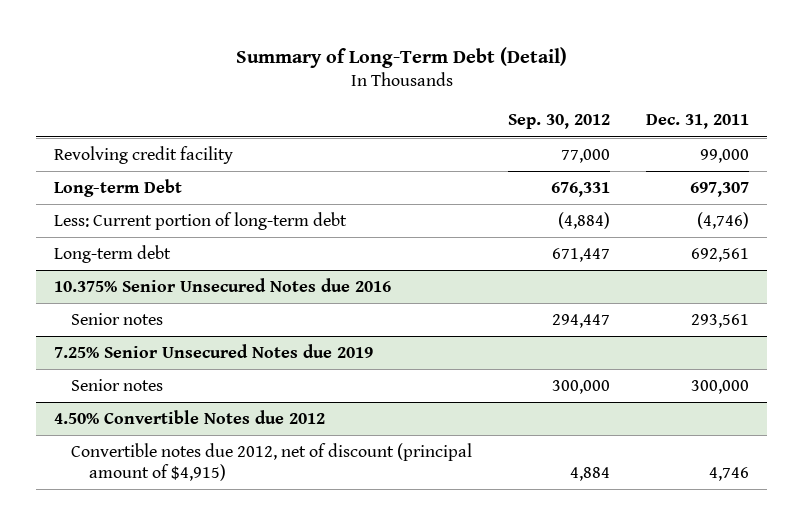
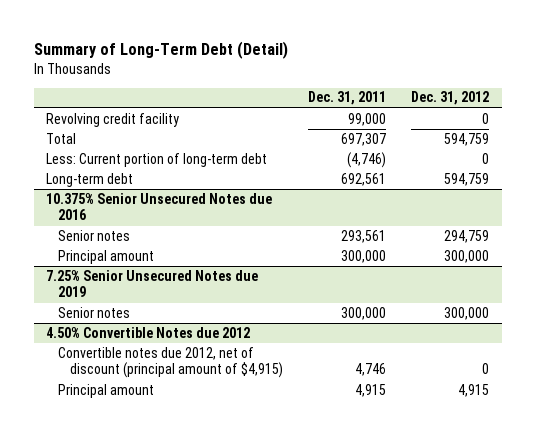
- | Sep. 30, 2012 | Dec. 31, 2011
+ | Dec. 31, 2011 | Dec. 31, 2012
- Long-term Debt | 676,331 | 697,307
+ Total | 697,307 | 594,759
@ 10.375% Senior Unsecured Notes due 2016
+ Principal amount | 300,000 | 300,000
@ 4.50% Convertible Notes due 2012
+ Principal amount | 4,915 | 4,915

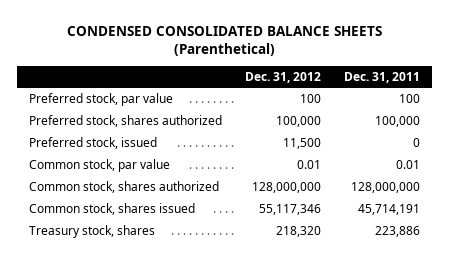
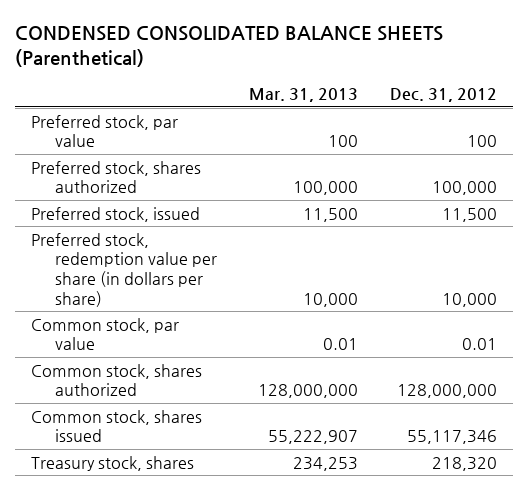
- | Dec. 31, 2012 | Dec. 31, 2011
+ | Mar. 31, 2013 | Dec. 31, 2012
+ Preferred stock, redemption value per share (in dollars per share) | 10,000 | 10,000

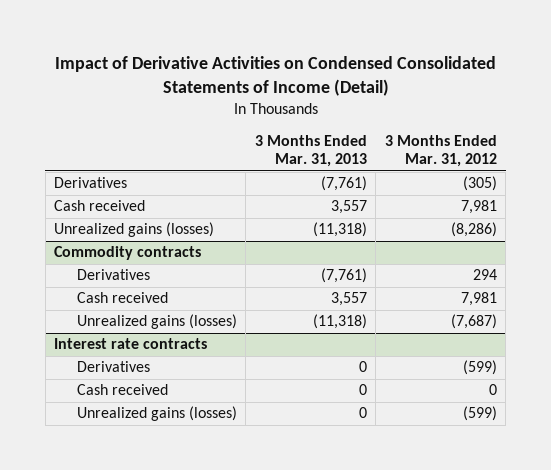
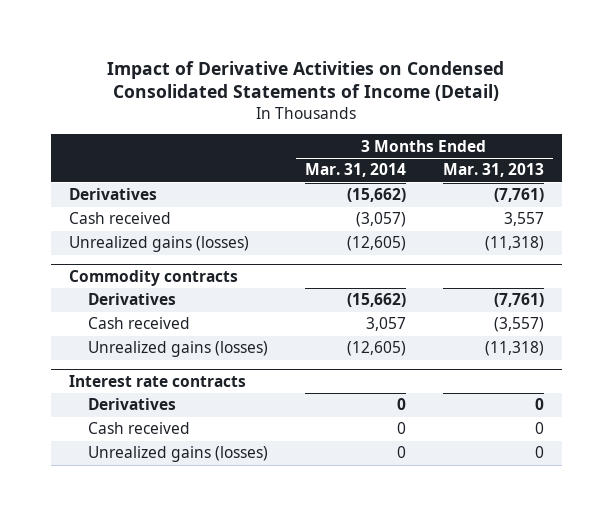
- | 3 Months Ended Mar. 31, 2013 | 3 Months Ended Mar. 31, 2012
+ | 3 Months Ended Mar. 31, 2014 | 3 Months Ended Mar. 31, 2013
@ Commodity contracts
- Cash received | 3,557 | 7,981
+ Cash received | 3,057 | (3,557)

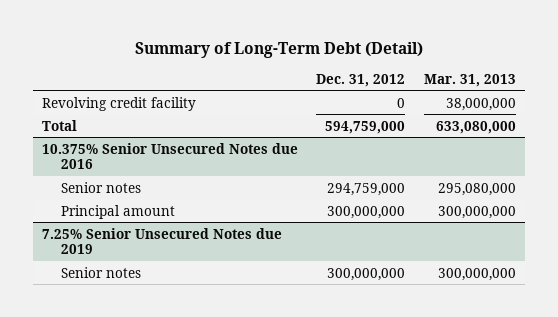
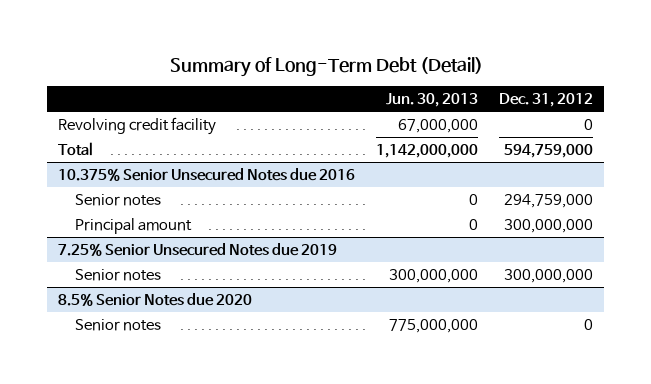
- | Dec. 31, 2012 | Mar. 31, 2013
+ | Jun. 30, 2013 | Dec. 31, 2012
+ 8.5% Senior Notes due 2020
+ Senior notes | 775,000,000 | 0

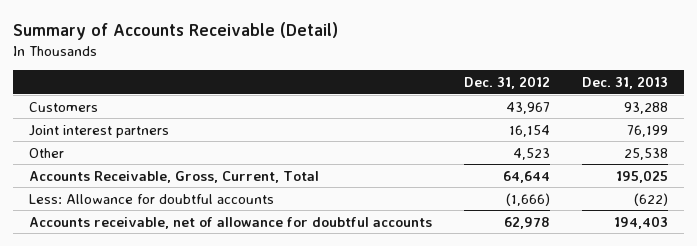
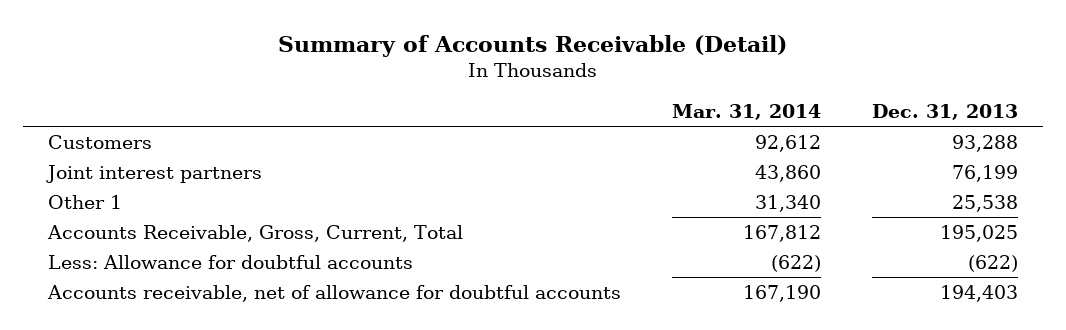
- | Dec. 31, 2012 | Dec. 31, 2013
+ | Mar. 31, 2014 | Dec. 31, 2013
- Other | 4,523 | 25,538
+ Other 1 | 31,340 | 25,538

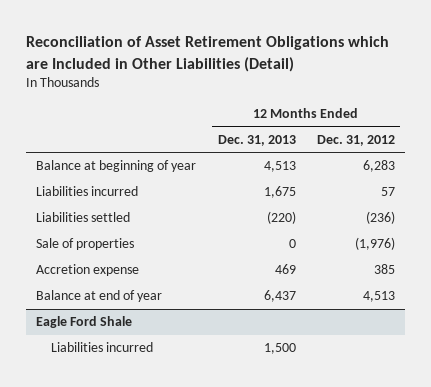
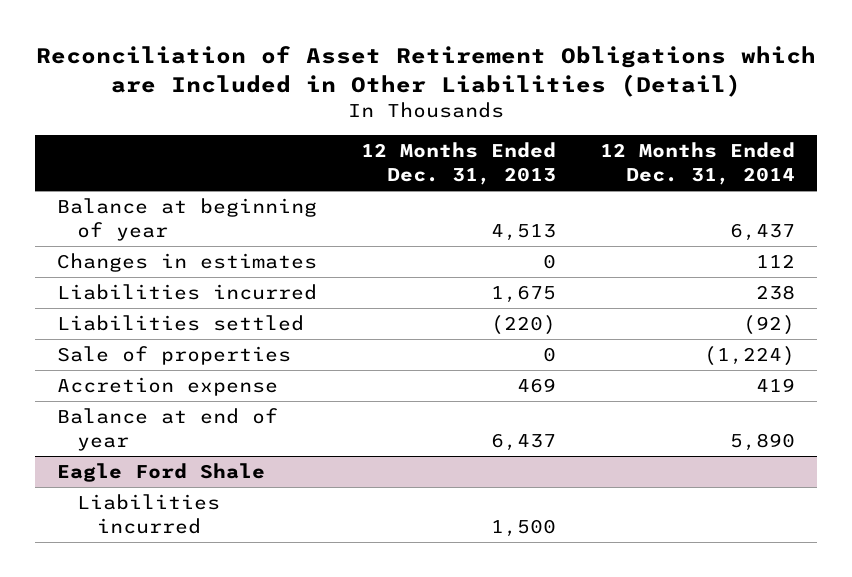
- | 12 Months Ended Dec. 31, 2013 | 12 Months Ended Dec. 31, 2012
+ | 12 Months Ended Dec. 31, 2013 | 12 Months Ended Dec. 31, 2014
+ Changes in estimates | 0 | 112

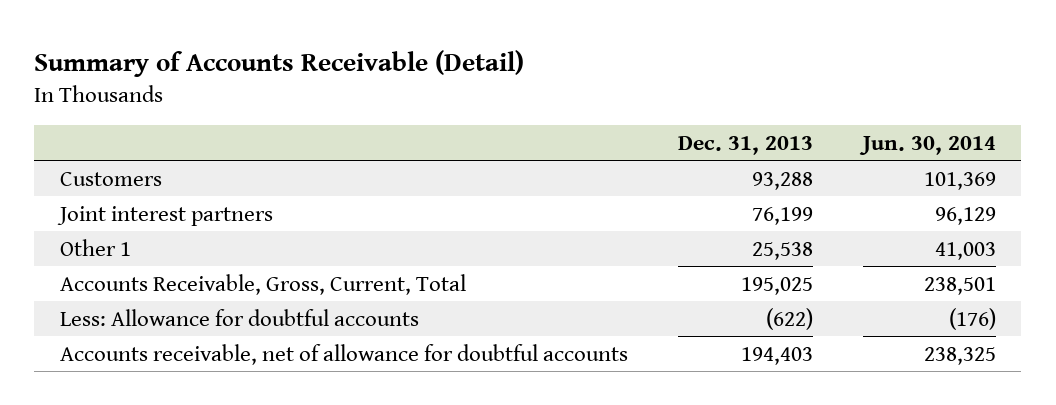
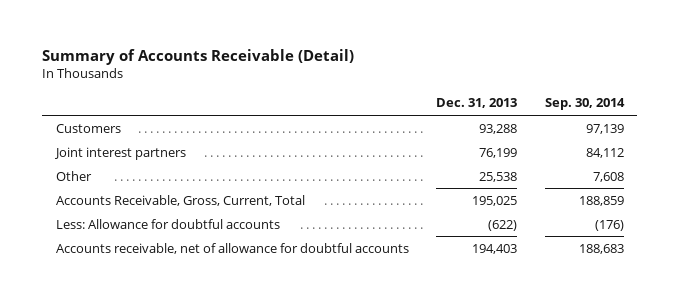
- | Dec. 31, 2013 | Jun. 30, 2014
+ | Dec. 31, 2013 | Sep. 30, 2014
- Other 1 | 25,538 | 41,003
+ Other | 25,538 | 7,608

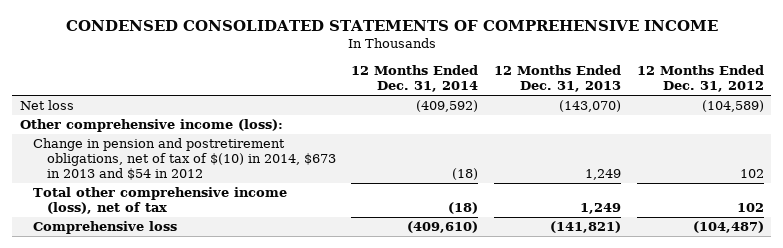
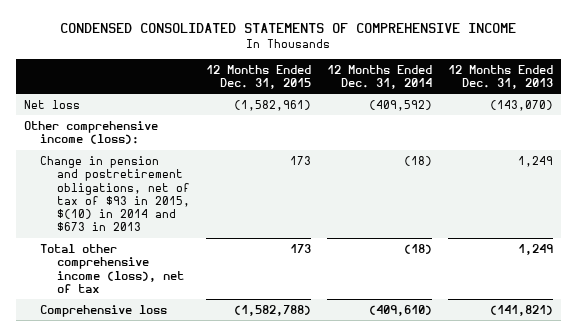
- | 12 Months Ended Dec. 31, 2014 | 12 Months Ended Dec. 31, 2013 | 12 Months Ended Dec. 31, 2012
+ | 12 Months Ended Dec. 31, 2015 | 12 Months Ended Dec. 31, 2014 | 12 Months Ended Dec. 31, 2013
- Change in pension and postretirement obligations, net of tax of $(10) in 2014, $673 in 2013 and $54 in 2012 | (18) | 1,249 | 102
+ Change in pension and postretirement obligations, net of tax of $93 in 2015, $(10) in 2014 and $673 in 2013 | 173 | (18) | 1,249

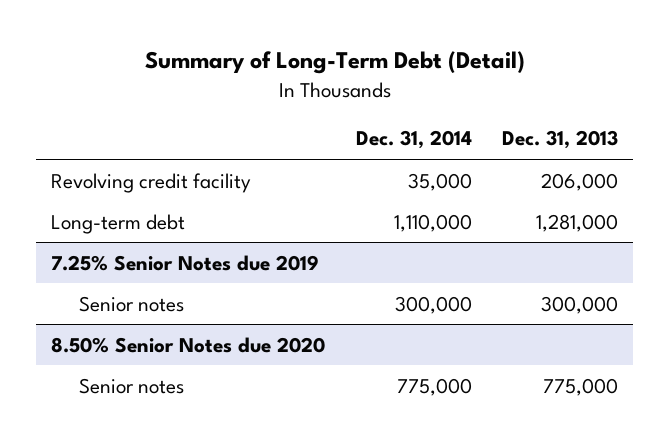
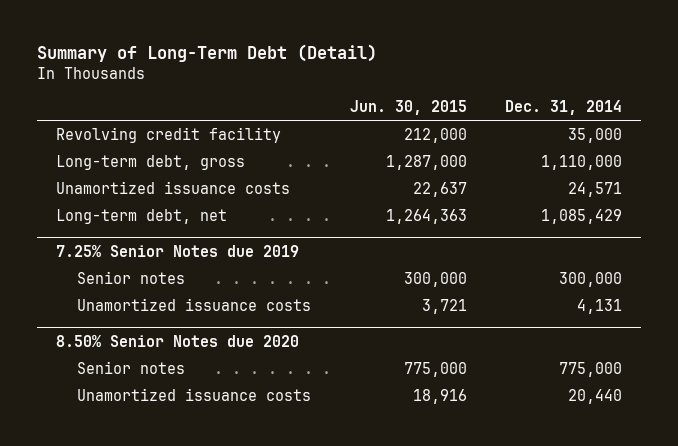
- | Dec. 31, 2014 | Dec. 31, 2013
+ | Jun. 30, 2015 | Dec. 31, 2014
- Long-term debt | 1,110,000 | 1,281,000
+ Long-term debt, gross | 1,287,000 | 1,110,000
+ Unamortized issuance costs | 22,637 | 24,571
+ Long-term debt, net | 1,264,363 | 1,085,429
@ 7.25% Senior Notes due 2019
+ Unamortized issuance costs | 3,721 | 4,131
@ 8.50% Senior Notes due 2020
+ Unamortized issuance costs | 18,916 | 20,440

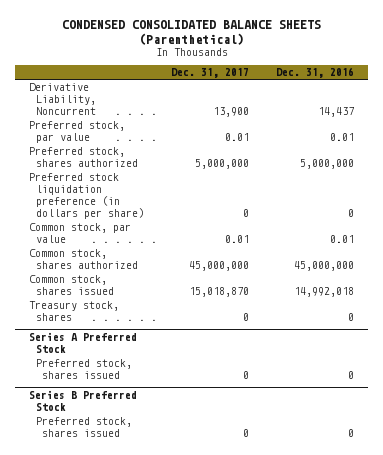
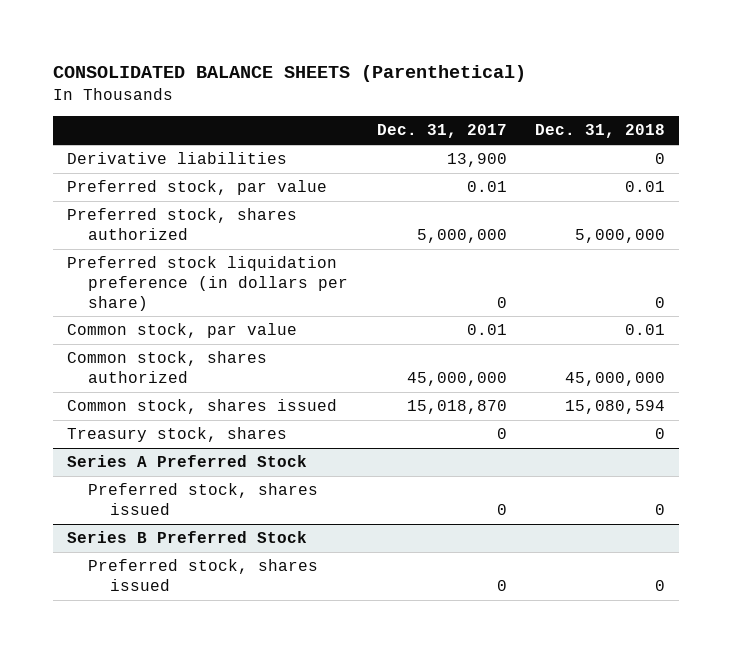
- CONDENSED CONSOLIDATED BALANCE SHEETS (Parenthetical)
+ CONSOLIDATED BALANCE SHEETS (Parenthetical)
- | Dec. 31, 2017 | Dec. 31, 2016
+ | Dec. 31, 2017 | Dec. 31, 2018
- Derivative Liability, Noncurrent | 13,900 | 14,437
+ Derivative liabilities | 13,900 | 0

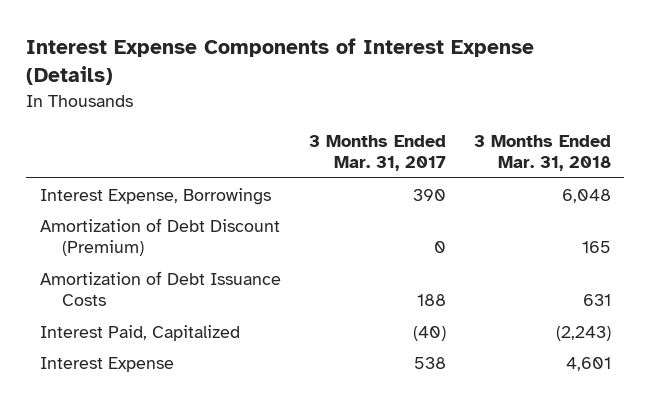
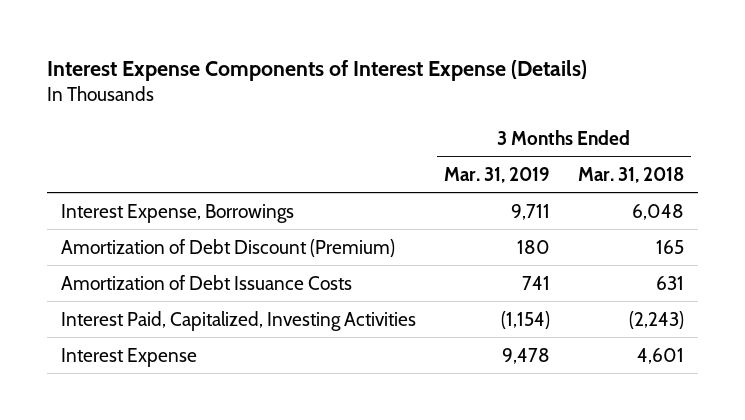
- | 3 Months Ended Mar. 31, 2017 | 3 Months Ended Mar. 31, 2018
+ | 3 Months Ended Mar. 31, 2019 | 3 Months Ended Mar. 31, 2018
- Interest Paid, Capitalized | (40) | (2,243)
+ Interest Paid, Capitalized, Investing Activities | (1,154) | (2,243)

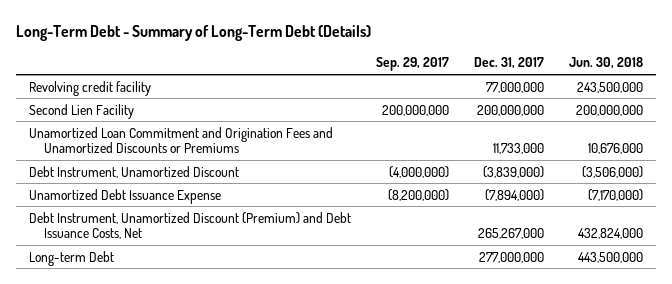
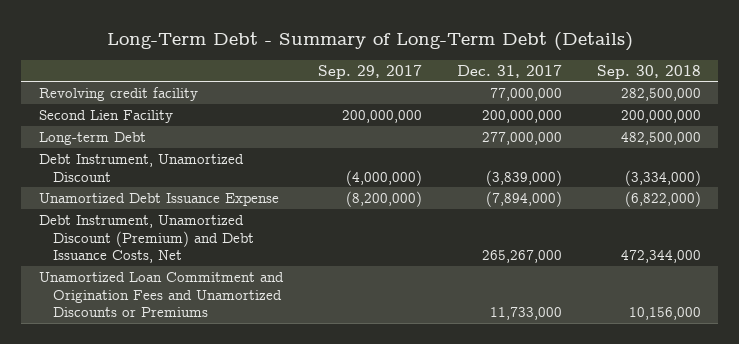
- | Sep. 29, 2017 | Dec. 31, 2017 | Jun. 30, 2018
+ | Sep. 29, 2017 | Dec. 31, 2017 | Sep. 30, 2018
moved up: Long-term Debt | | 277,000,000 | 482,500,000
moved down: Unamortized Loan Commitment and Origination Fees and Unamortized Discounts or Premiums | | 11,733,000 | 10,156,000

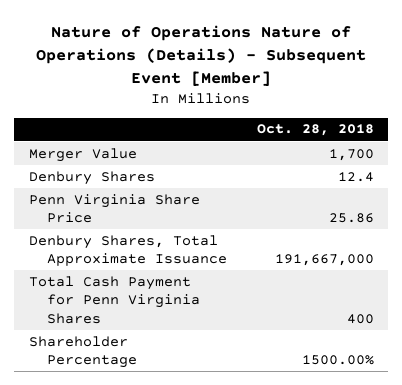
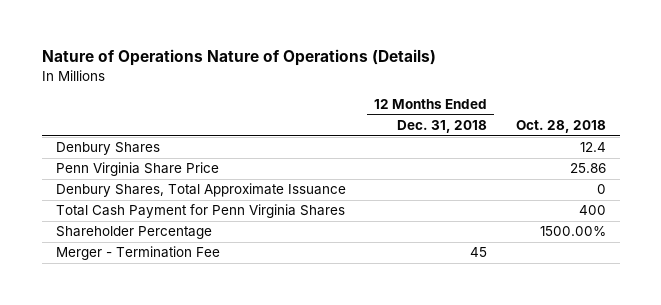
- Nature of Operations Nature of Operations (Details) - Subsequent Event [Member]
+ Nature of Operations Nature of Operations (Details)
- | Oct. 28, 2018
+ | 12 Months Ended Dec. 31, 2018 | Oct. 28, 2018
- Merger Value | 1,700
- Denbury Shares, Total Approximate Issuance | 191,667,000
+ Denbury Shares, Total Approximate Issuance | | 0
+ Merger - Termination Fee | 45 |

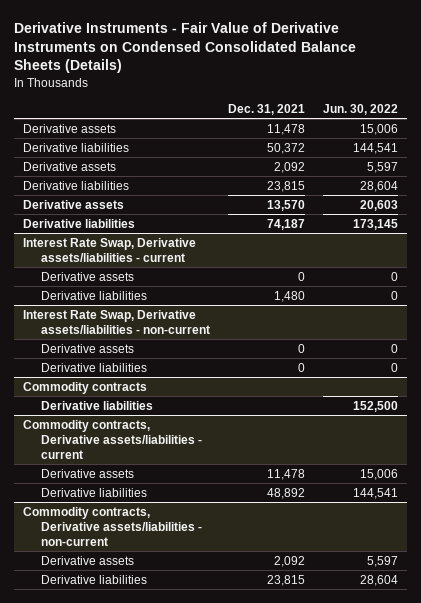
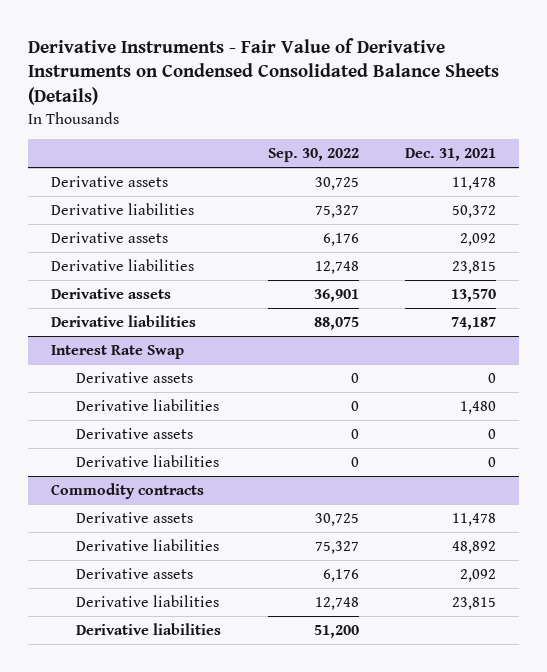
- | Dec. 31, 2021 | Jun. 30, 2022
+ | Sep. 30, 2022 | Dec. 31, 2021
- Interest Rate Swap, Derivative assets/liabilities - current
+ Interest Rate Swap
- Interest Rate Swap, Derivative assets/liabilities - non-current
- Commodity contracts, Derivative assets/liabilities - current
- Commodity contracts, Derivative assets/liabilities - non-current
@ Commodity contracts
moved down: Derivative liabilities | 51,200 |

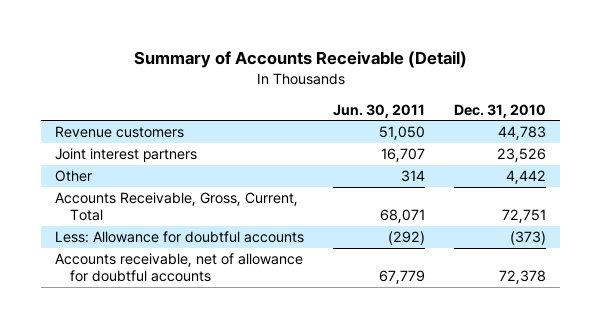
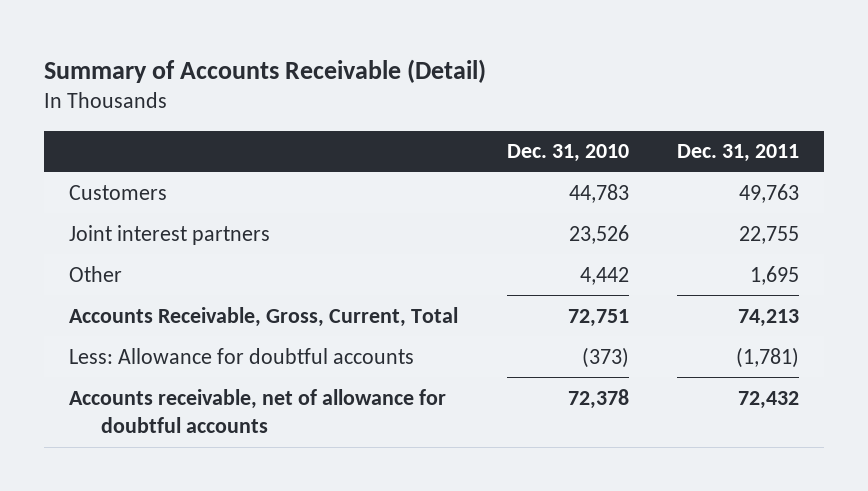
- | Jun. 30, 2011 | Dec. 31, 2010
+ | Dec. 31, 2010 | Dec. 31, 2011
- Revenue customers | 51,050 | 44,783
+ Customers | 44,783 | 49,763

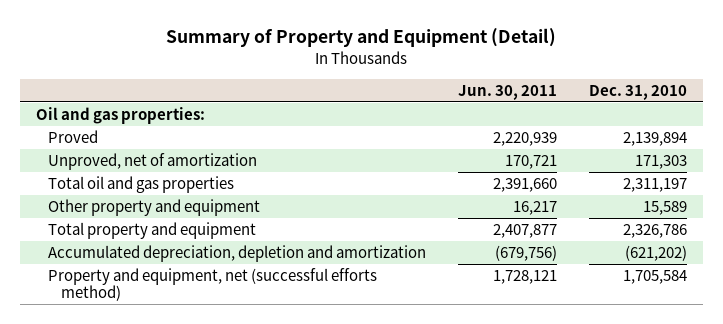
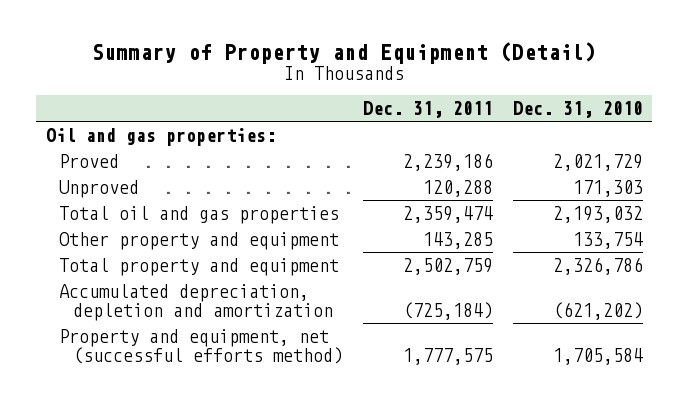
- | Jun. 30, 2011 | Dec. 31, 2010
+ | Dec. 31, 2011 | Dec. 31, 2010
- Proved | 2,220,939 | 2,139,894
- Unproved, net of amortization | 170,721 | 171,303
- Total oil and gas properties | 2,391,660 | 2,311,197
- Other property and equipment | 16,217 | 15,589
+ Proved | 2,239,186 | 2,021,729
+ Unproved | 120,288 | 171,303
+ Total oil and gas properties | 2,359,474 | 2,193,032
+ Other property and equipment | 143,285 | 133,754

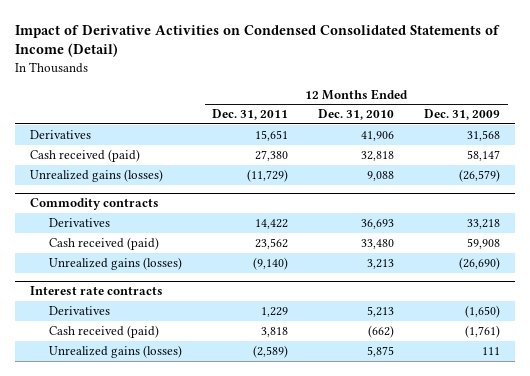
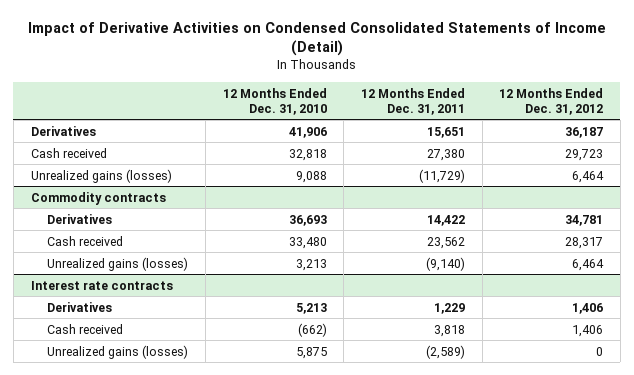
- | 12 Months Ended Dec. 31, 2011 | 12 Months Ended Dec. 31, 2010 | 12 Months Ended Dec. 31, 2009
+ | 12 Months Ended Dec. 31, 2010 | 12 Months Ended Dec. 31, 2011 | 12 Months Ended Dec. 31, 2012
- Cash received (paid) | 27,380 | 32,818 | 58,147
+ Cash received | 32,818 | 27,380 | 29,723
@ Commodity contracts
- Cash received (paid) | 23,562 | 33,480 | 59,908
+ Cash received | 33,480 | 23,562 | 28,317
@ Interest rate contracts
- Cash received (paid) | 3,818 | (662) | (1,761)
+ Cash received | (662) | 3,818 | 1,406

